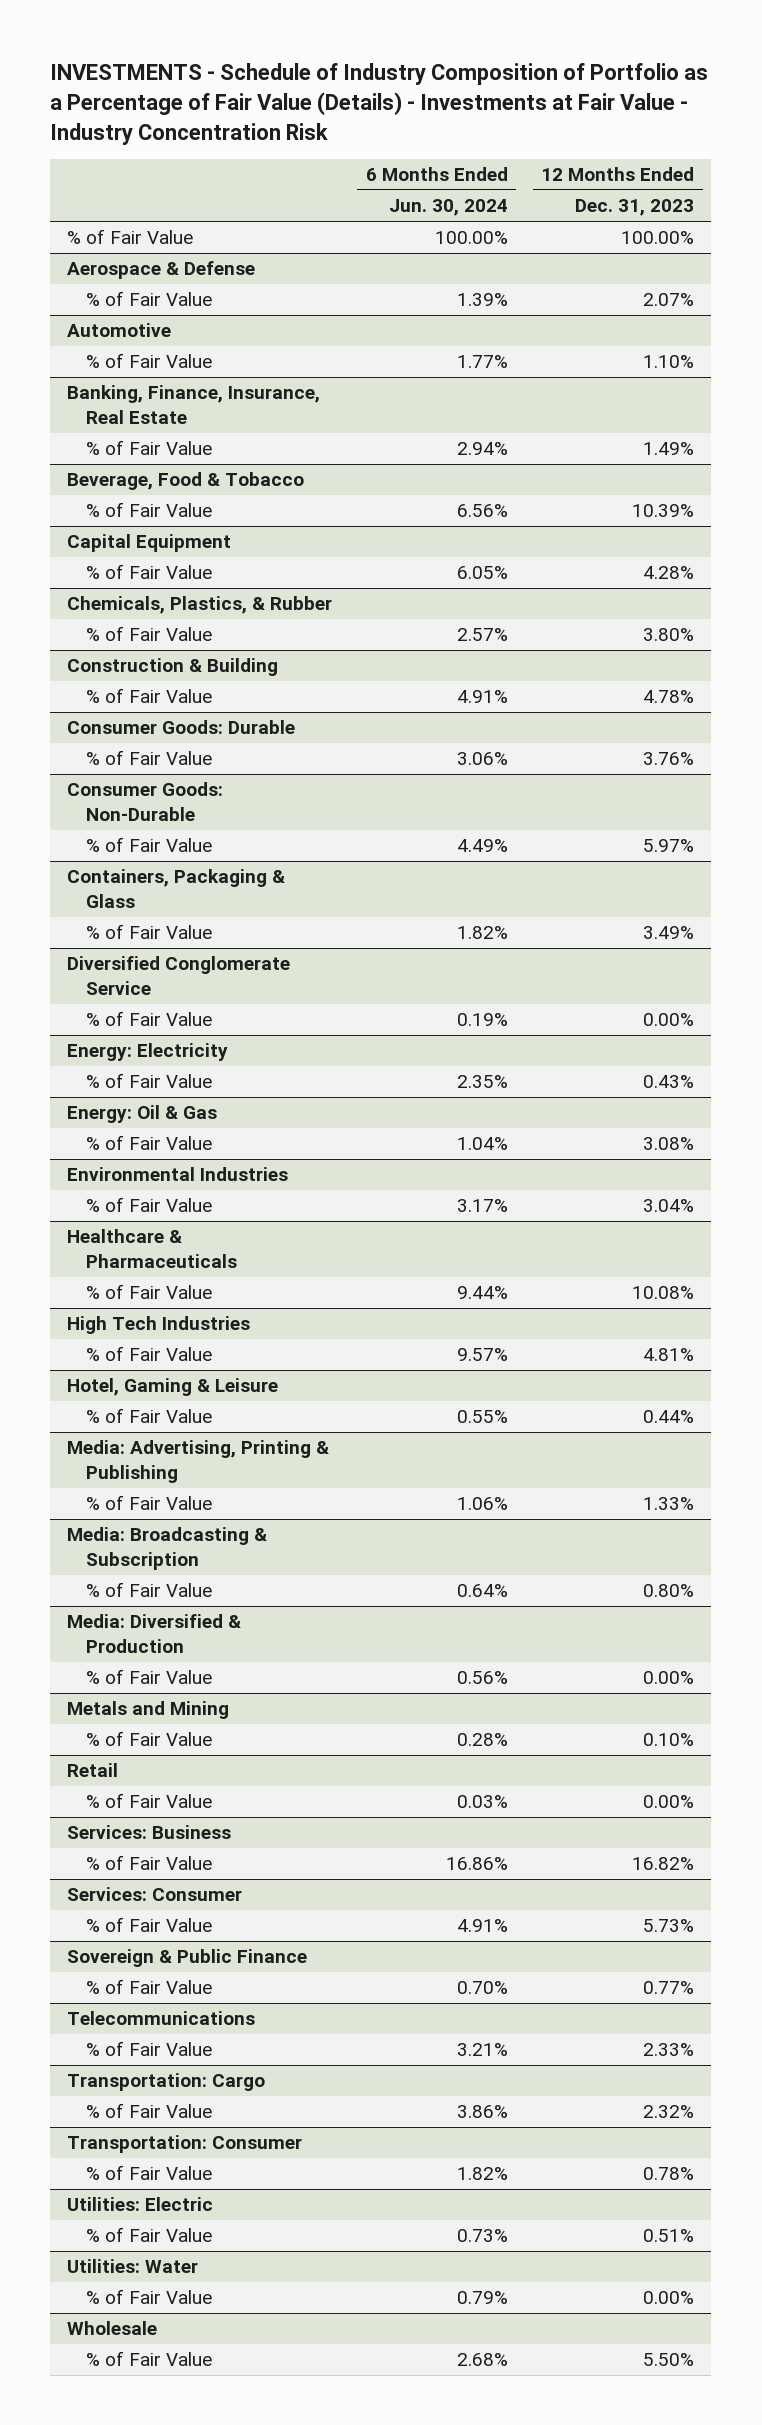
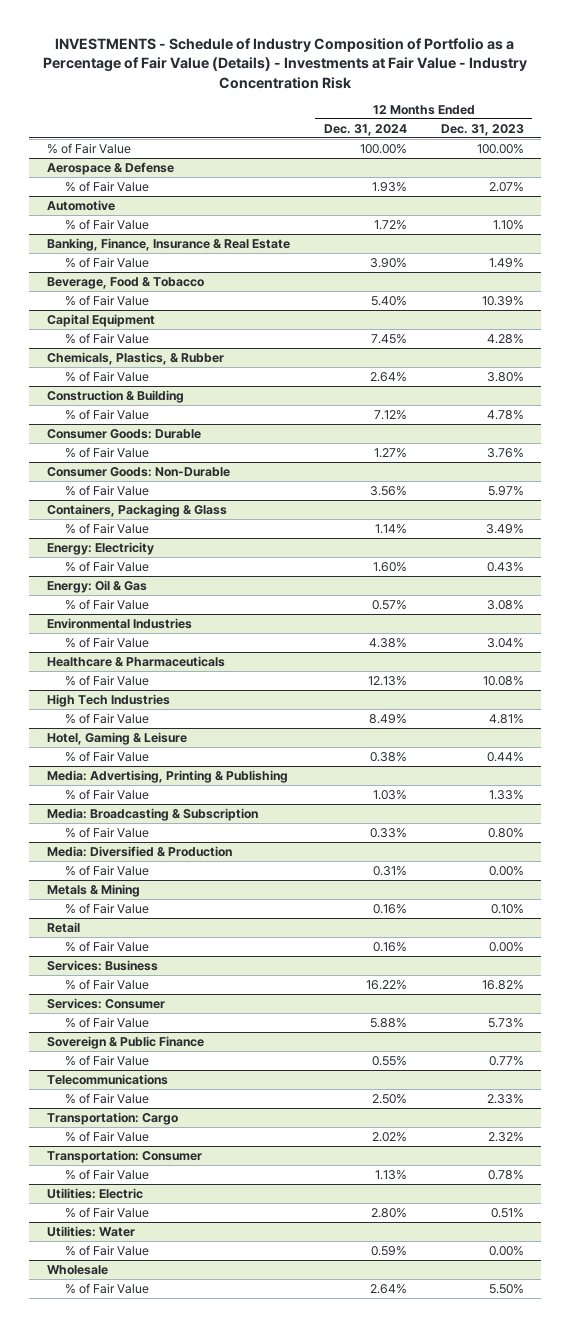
- | 6 Months Ended Jun. 30, 2024 | 12 Months Ended Dec. 31, 2023
+ | 12 Months Ended Dec. 31, 2024 | 12 Months Ended Dec. 31, 2023
- Banking, Finance, Insurance, Real Estate
+ Banking, Finance, Insurance & Real Estate
- Diversified Conglomerate Service
- % of Fair Value | 0.19% | 0.00%
- Metals and Mining
+ Metals & Mining

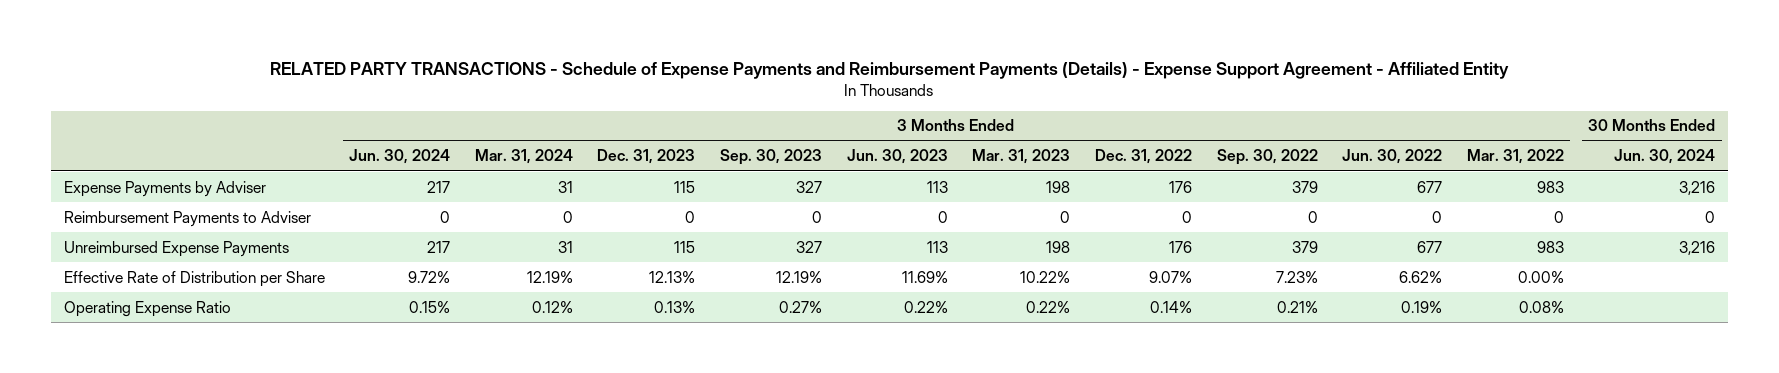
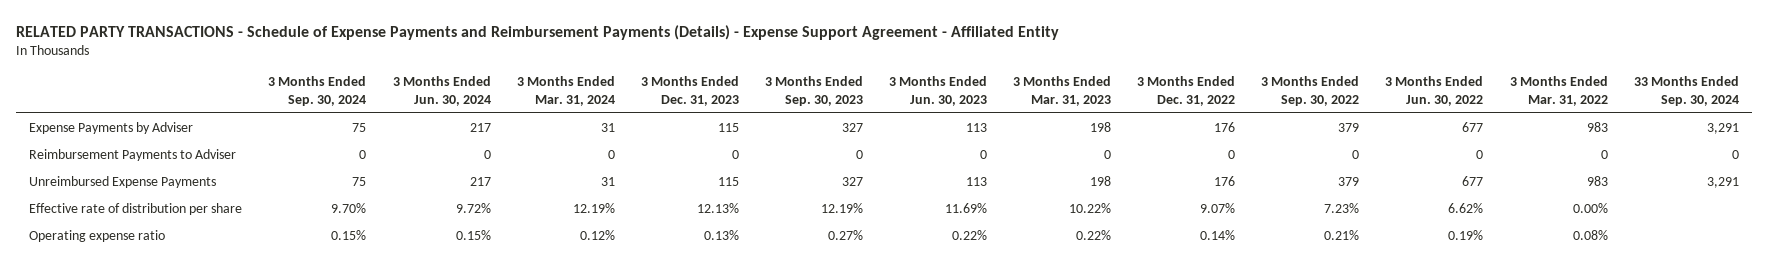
- | 3 Months Ended Jun. 30, 2024 | 3 Months Ended Mar. 31, 2024 | 3 Months Ended Dec. 31, 2023 | 3 Months Ended Sep. 30, 2023 | 3 Months Ended Jun. 30, 2023 | 3 Months Ended Mar. 31, 2023 | 3 Months Ended Dec. 31, 2022 | 3 Months Ended Sep. 30, 2022 | 3 Months Ended Jun. 30, 2022 | 3 Months Ended Mar. 31, 2022 | 30 Months Ended Jun. 30, 2024
+ | 3 Months Ended Sep. 30, 2024 | 3 Months Ended Jun. 30, 2024 | 3 Months Ended Mar. 31, 2024 | 3 Months Ended Dec. 31, 2023 | 3 Months Ended Sep. 30, 2023 | 3 Months Ended Jun. 30, 2023 | 3 Months Ended Mar. 31, 2023 | 3 Months Ended Dec. 31, 2022 | 3 Months Ended Sep. 30, 2022 | 3 Months Ended Jun. 30, 2022 | 3 Months Ended Mar. 31, 2022 | 33 Months Ended Sep. 30, 2024
- Effective Rate of Distribution per Share | 9.72% | 12.19% | 12.13% | 12.19% | 11.69% | 10.22% | 9.07% | 7.23% | 6.62% | 0.00% |
- Operating Expense Ratio | 0.15% | 0.12% | 0.13% | 0.27% | 0.22% | 0.22% | 0.14% | 0.21% | 0.19% | 0.08% |
+ Effective rate of distribution per share | 9.70% | 9.72% | 12.19% | 12.13% | 12.19% | 11.69% | 10.22% | 9.07% | 7.23% | 6.62% | 0.00% |
+ Operating expense ratio | 0.15% | 0.15% | 0.12% | 0.13% | 0.27% | 0.22% | 0.22% | 0.14% | 0.21% | 0.19% | 0.08% |

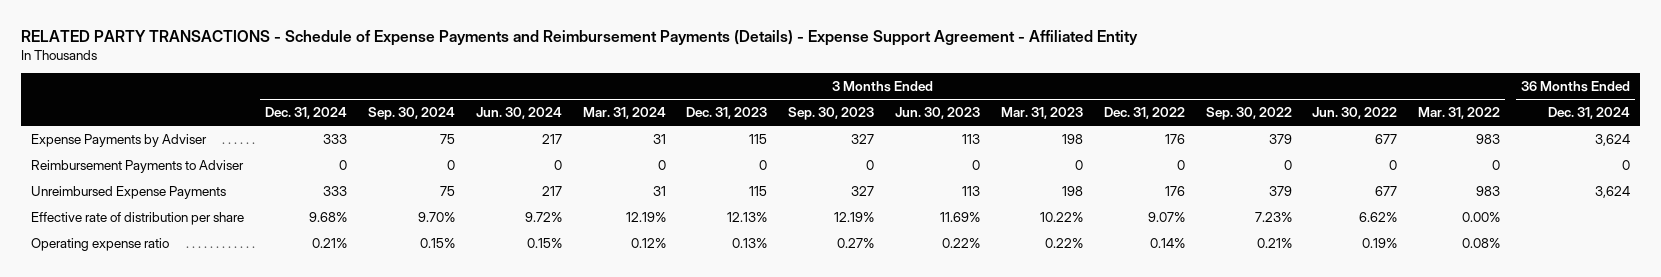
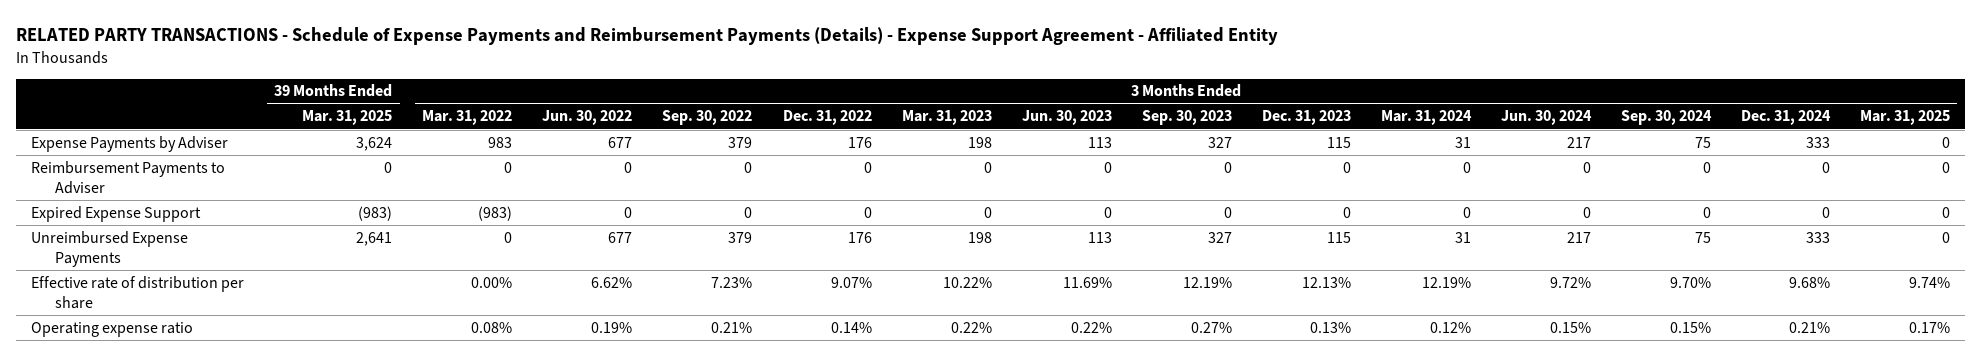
- | 3 Months Ended Dec. 31, 2024 | 3 Months Ended Sep. 30, 2024 | 3 Months Ended Jun. 30, 2024 | 3 Months Ended Mar. 31, 2024 | 3 Months Ended Dec. 31, 2023 | 3 Months Ended Sep. 30, 2023 | 3 Months Ended Jun. 30, 2023 | 3 Months Ended Mar. 31, 2023 | 3 Months Ended Dec. 31, 2022 | 3 Months Ended Sep. 30, 2022 | 3 Months Ended Jun. 30, 2022 | 3 Months Ended Mar. 31, 2022 | 36 Months Ended Dec. 31, 2024
+ | 39 Months Ended Mar. 31, 2025 | 3 Months Ended Mar. 31, 2022 | 3 Months Ended Jun. 30, 2022 | 3 Months Ended Sep. 30, 2022 | 3 Months Ended Dec. 31, 2022 | 3 Months Ended Mar. 31, 2023 | 3 Months Ended Jun. 30, 2023 | 3 Months Ended Sep. 30, 2023 | 3 Months Ended Dec. 31, 2023 | 3 Months Ended Mar. 31, 2024 | 3 Months Ended Jun. 30, 2024 | 3 Months Ended Sep. 30, 2024 | 3 Months Ended Dec. 31, 2024 | 3 Months Ended Mar. 31, 2025
- Unreimbursed Expense Payments | 333 | 75 | 217 | 31 | 115 | 327 | 113 | 198 | 176 | 379 | 677 | 983 | 3,624
+ Expired Expense Support | (983) | (983) | 0 | 0 | 0 | 0 | 0 | 0 | 0 | 0 | 0 | 0 | 0 | 0
+ Unreimbursed Expense Payments | 2,641 | 0 | 677 | 379 | 176 | 198 | 113 | 327 | 115 | 31 | 217 | 75 | 333 | 0

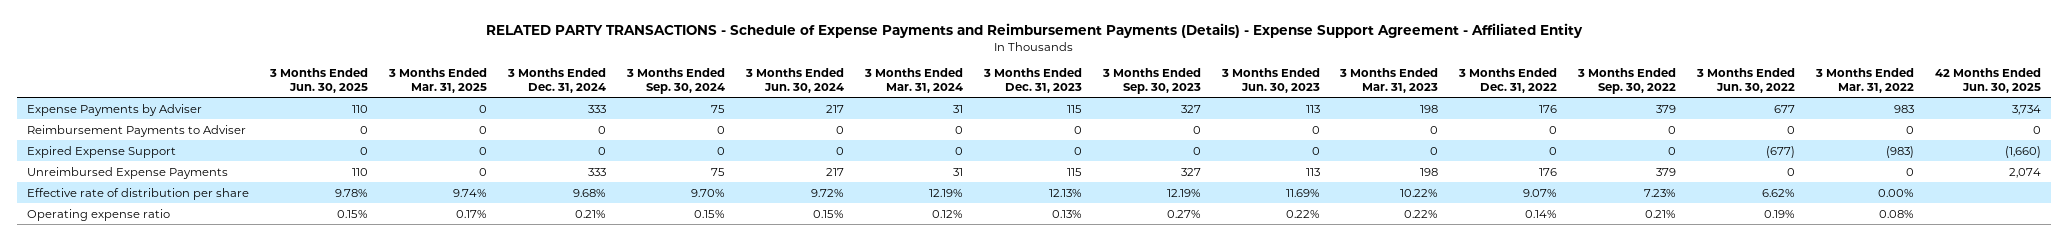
- | 39 Months Ended Mar. 31, 2025 | 3 Months Ended Mar. 31, 2022 | 3 Months Ended Jun. 30, 2022 | 3 Months Ended Sep. 30, 2022 | 3 Months Ended Dec. 31, 2022 | 3 Months Ended Mar. 31, 2023 | 3 Months Ended Jun. 30, 2023 | 3 Months Ended Sep. 30, 2023 | 3 Months Ended Dec. 31, 2023 | 3 Months Ended Mar. 31, 2024 | 3 Months Ended Jun. 30, 2024 | 3 Months Ended Sep. 30, 2024 | 3 Months Ended Dec. 31, 2024 | 3 Months Ended Mar. 31, 2025
+ | 3 Months Ended Jun. 30, 2025 | 3 Months Ended Mar. 31, 2025 | 3 Months Ended Dec. 31, 2024 | 3 Months Ended Sep. 30, 2024 | 3 Months Ended Jun. 30, 2024 | 3 Months Ended Mar. 31, 2024 | 3 Months Ended Dec. 31, 2023 | 3 Months Ended Sep. 30, 2023 | 3 Months Ended Jun. 30, 2023 | 3 Months Ended Mar. 31, 2023 | 3 Months Ended Dec. 31, 2022 | 3 Months Ended Sep. 30, 2022 | 3 Months Ended Jun. 30, 2022 | 3 Months Ended Mar. 31, 2022 | 42 Months Ended Jun. 30, 2025
- Expired Expense Support | (983) | (983) | 0 | 0 | 0 | 0 | 0 | 0 | 0 | 0 | 0 | 0 | 0 | 0
- Unreimbursed Expense Payments | 2,641 | 0 | 677 | 379 | 176 | 198 | 113 | 327 | 115 | 31 | 217 | 75 | 333 | 0
+ Expired Expense Support | 0 | 0 | 0 | 0 | 0 | 0 | 0 | 0 | 0 | 0 | 0 | 0 | (677) | (983) | (1,660)
+ Unreimbursed Expense Payments | 110 | 0 | 333 | 75 | 217 | 31 | 115 | 327 | 113 | 198 | 176 | 379 | 0 | 0 | 2,074

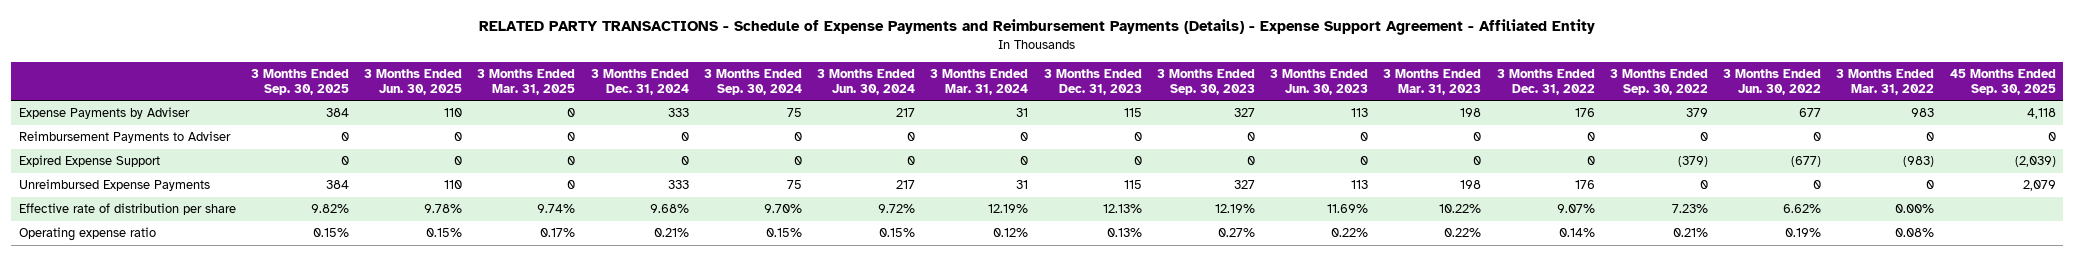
- | 3 Months Ended Jun. 30, 2025 | 3 Months Ended Mar. 31, 2025 | 3 Months Ended Dec. 31, 2024 | 3 Months Ended Sep. 30, 2024 | 3 Months Ended Jun. 30, 2024 | 3 Months Ended Mar. 31, 2024 | 3 Months Ended Dec. 31, 2023 | 3 Months Ended Sep. 30, 2023 | 3 Months Ended Jun. 30, 2023 | 3 Months Ended Mar. 31, 2023 | 3 Months Ended Dec. 31, 2022 | 3 Months Ended Sep. 30, 2022 | 3 Months Ended Jun. 30, 2022 | 3 Months Ended Mar. 31, 2022 | 42 Months Ended Jun. 30, 2025
+ | 3 Months Ended Sep. 30, 2025 | 3 Months Ended Jun. 30, 2025 | 3 Months Ended Mar. 31, 2025 | 3 Months Ended Dec. 31, 2024 | 3 Months Ended Sep. 30, 2024 | 3 Months Ended Jun. 30, 2024 | 3 Months Ended Mar. 31, 2024 | 3 Months Ended Dec. 31, 2023 | 3 Months Ended Sep. 30, 2023 | 3 Months Ended Jun. 30, 2023 | 3 Months Ended Mar. 31, 2023 | 3 Months Ended Dec. 31, 2022 | 3 Months Ended Sep. 30, 2022 | 3 Months Ended Jun. 30, 2022 | 3 Months Ended Mar. 31, 2022 | 45 Months Ended Sep. 30, 2025
- Expired Expense Support | 0 | 0 | 0 | 0 | 0 | 0 | 0 | 0 | 0 | 0 | 0 | 0 | (677) | (983) | (1,660)
- Unreimbursed Expense Payments | 110 | 0 | 333 | 75 | 217 | 31 | 115 | 327 | 113 | 198 | 176 | 379 | 0 | 0 | 2,074
+ Expired Expense Support | 0 | 0 | 0 | 0 | 0 | 0 | 0 | 0 | 0 | 0 | 0 | 0 | (379) | (677) | (983) | (2,039)
+ Unreimbursed Expense Payments | 384 | 110 | 0 | 333 | 75 | 217 | 31 | 115 | 327 | 113 | 198 | 176 | 0 | 0 | 0 | 2,079

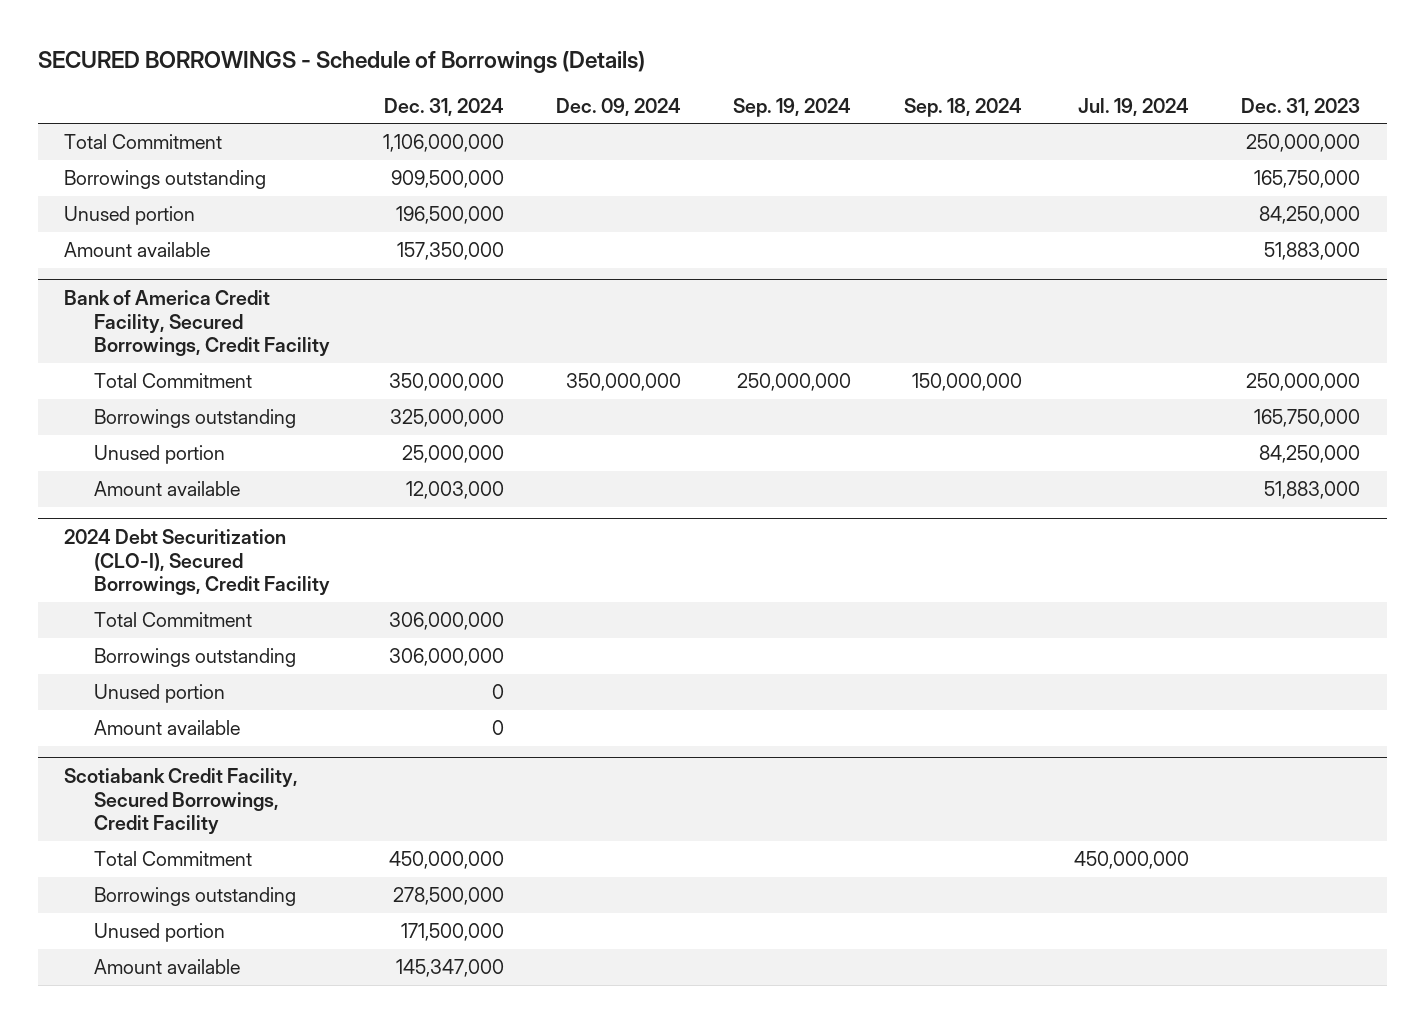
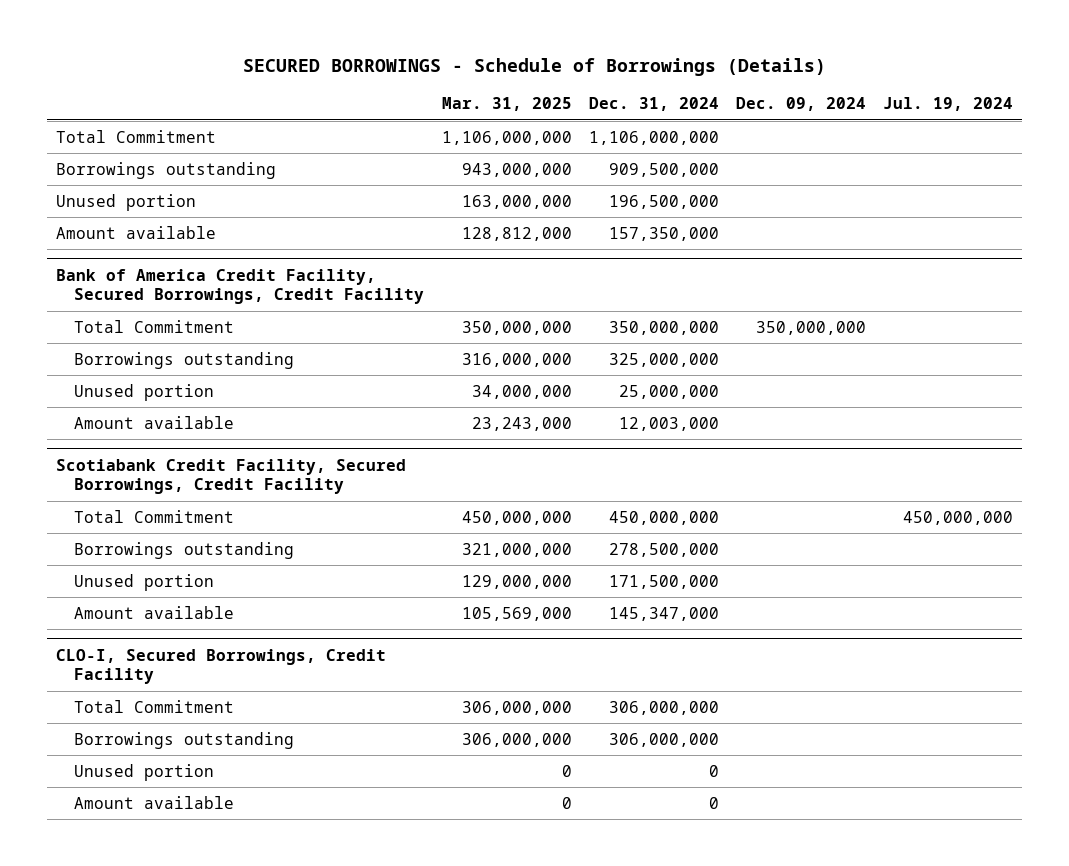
- | Dec. 31, 2024 | Dec. 09, 2024 | Sep. 19, 2024 | Sep. 18, 2024 | Jul. 19, 2024 | Dec. 31, 2023
+ | Mar. 31, 2025 | Dec. 31, 2024 | Dec. 09, 2024 | Jul. 19, 2024
- 2024 Debt Securitization (CLO-I), Secured Borrowings, Credit Facility
- Total Commitment | 306,000,000 | | | | |
- Borrowings outstanding | 306,000,000 | | | | |
- Unused portion | 0 | | | | |
- Amount available | 0 | | | | |
+ CLO-I, Secured Borrowings, Credit Facility
+ Total Commitment | 306,000,000 | 306,000,000 | |
+ Borrowings outstanding | 306,000,000 | 306,000,000 | |
+ Unused portion | 0 | 0 | |
+ Amount available | 0 | 0 | |

